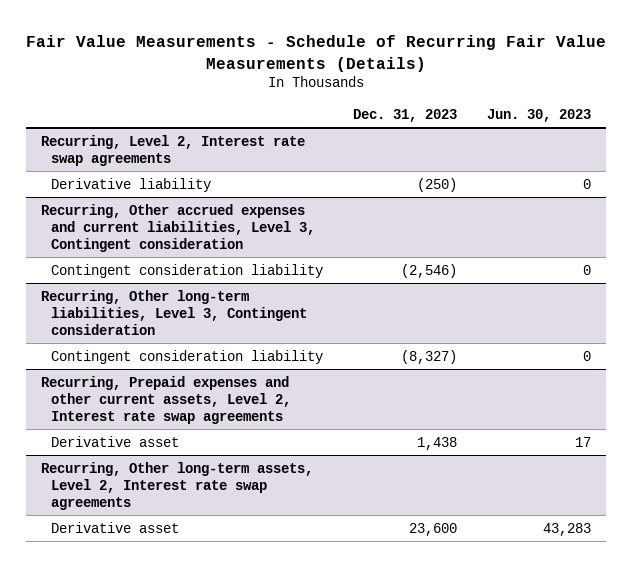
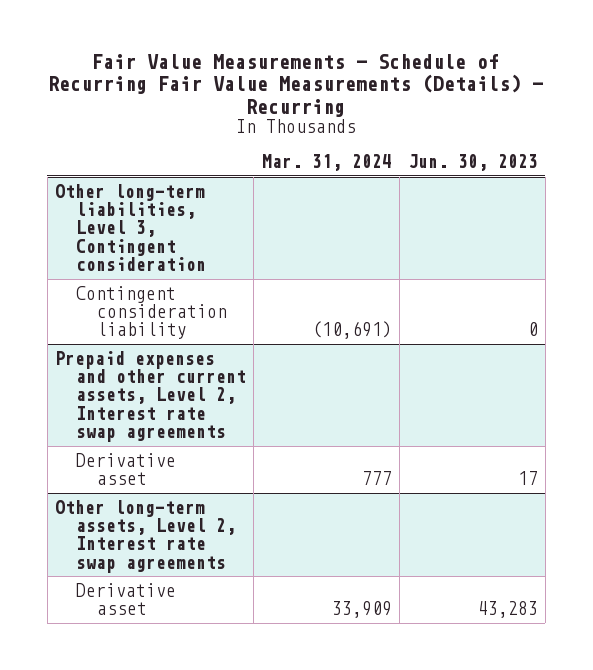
- Fair Value Measurements - Schedule of Recurring Fair Value Measurements (Details)
+ Fair Value Measurements - Schedule of Recurring Fair Value Measurements (Details) - Recurring
- | Dec. 31, 2023 | Jun. 30, 2023
+ | Mar. 31, 2024 | Jun. 30, 2023
- Recurring, Level 2, Interest rate swap agreements
- Derivative liability | (250) | 0
- Recurring, Other accrued expenses and current liabilities, Level 3, Contingent consideration
- Contingent consideration liability | (2,546) | 0
- Recurring, Other long-term liabilities, Level 3, Contingent consideration
+ Other long-term liabilities, Level 3, Contingent consideration
- Recurring, Prepaid expenses and other current assets, Level 2, Interest rate swap agreements
+ Prepaid expenses and other current assets, Level 2, Interest rate swap agreements
- Recurring, Other long-term assets, Level 2, Interest rate swap agreements
+ Other long-term assets, Level 2, Interest rate swap agreements

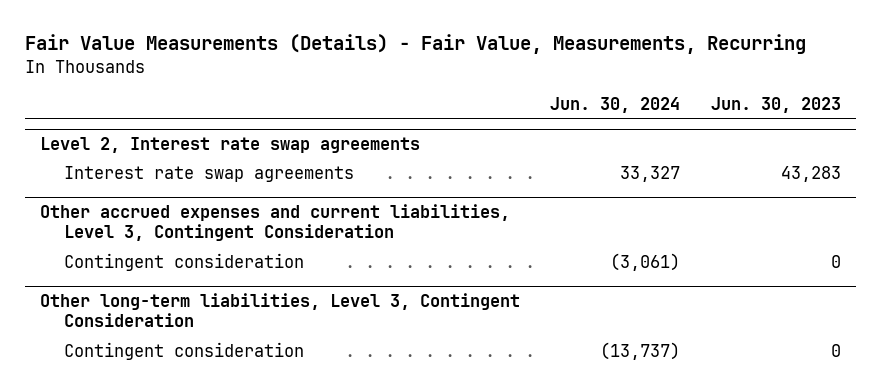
- Fair Value Measurements - Schedule of Recurring Fair Value Measurements (Details) - Recurring
+ Fair Value Measurements (Details) - Fair Value, Measurements, Recurring
- | Mar. 31, 2024 | Jun. 30, 2023
+ | Jun. 30, 2024 | Jun. 30, 2023
- Other long-term liabilities, Level 3, Contingent consideration
- Contingent consideration liability | (10,691) | 0
- Prepaid expenses and other current assets, Level 2, Interest rate swap agreements
- Derivative asset | 777 | 17
- Other long-term assets, Level 2, Interest rate swap agreements
- Derivative asset | 33,909 | 43,283
+ Level 2, Interest rate swap agreements
+ Interest rate swap agreements | 33,327 | 43,283
+ Other accrued expenses and current liabilities, Level 3, Contingent Consideration
+ Contingent consideration | (3,061) | 0
+ Other long-term liabilities, Level 3, Contingent Consideration
+ Contingent consideration | (13,737) | 0

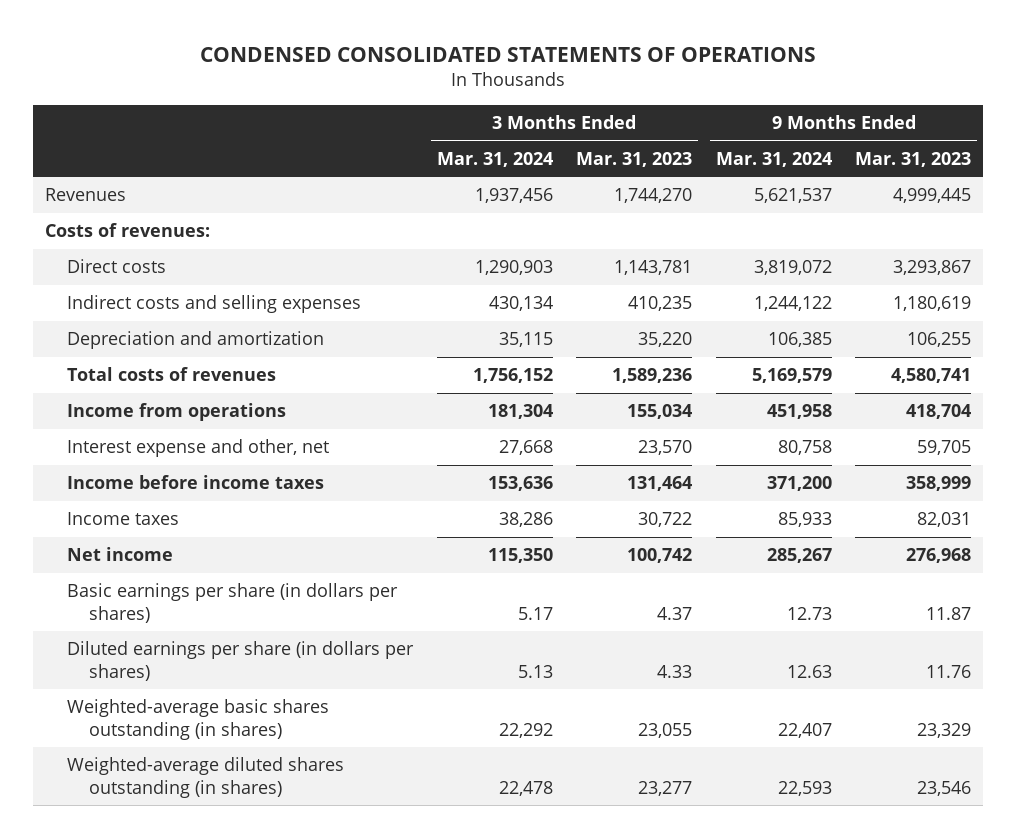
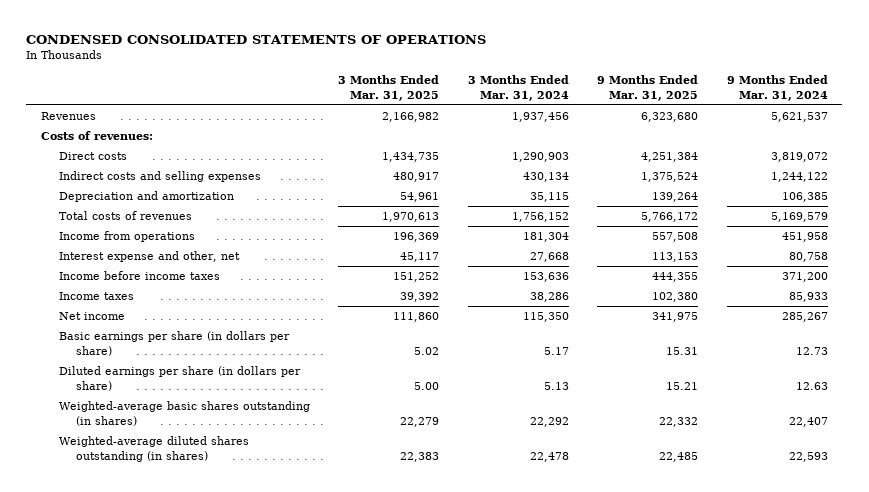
- | 3 Months Ended Mar. 31, 2024 | 3 Months Ended Mar. 31, 2023 | 9 Months Ended Mar. 31, 2024 | 9 Months Ended Mar. 31, 2023
+ | 3 Months Ended Mar. 31, 2025 | 3 Months Ended Mar. 31, 2024 | 9 Months Ended Mar. 31, 2025 | 9 Months Ended Mar. 31, 2024
- Basic earnings per share (in dollars per shares) | 5.17 | 4.37 | 12.73 | 11.87
- Diluted earnings per share (in dollars per shares) | 5.13 | 4.33 | 12.63 | 11.76
+ Basic earnings per share (in dollars per share) | 5.02 | 5.17 | 15.31 | 12.73
+ Diluted earnings per share (in dollars per share) | 5.00 | 5.13 | 15.21 | 12.63

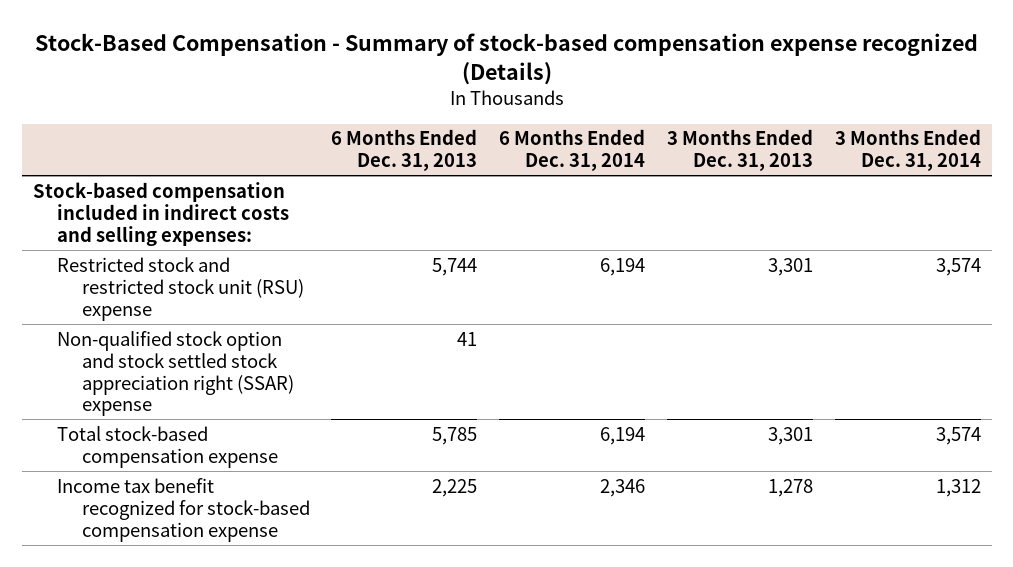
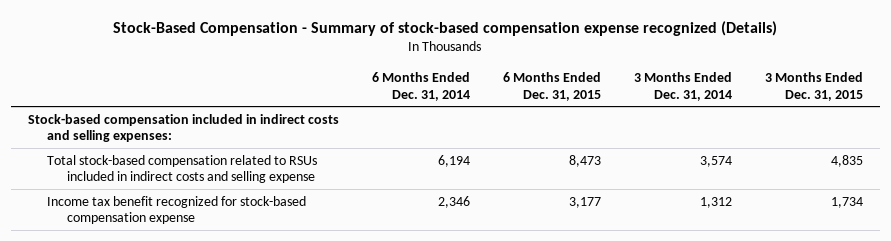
- | 6 Months Ended Dec. 31, 2013 | 6 Months Ended Dec. 31, 2014 | 3 Months Ended Dec. 31, 2013 | 3 Months Ended Dec. 31, 2014
+ | 6 Months Ended Dec. 31, 2014 | 6 Months Ended Dec. 31, 2015 | 3 Months Ended Dec. 31, 2014 | 3 Months Ended Dec. 31, 2015
- Restricted stock and restricted stock unit (RSU) expense | 5,744 | 6,194 | 3,301 | 3,574
- Non-qualified stock option and stock settled stock appreciation right (SSAR) expense | 41 | | |
- Total stock-based compensation expense | 5,785 | 6,194 | 3,301 | 3,574
+ Total stock-based compensation related to RSUs included in indirect costs and selling expense | 6,194 | 8,473 | 3,574 | 4,835

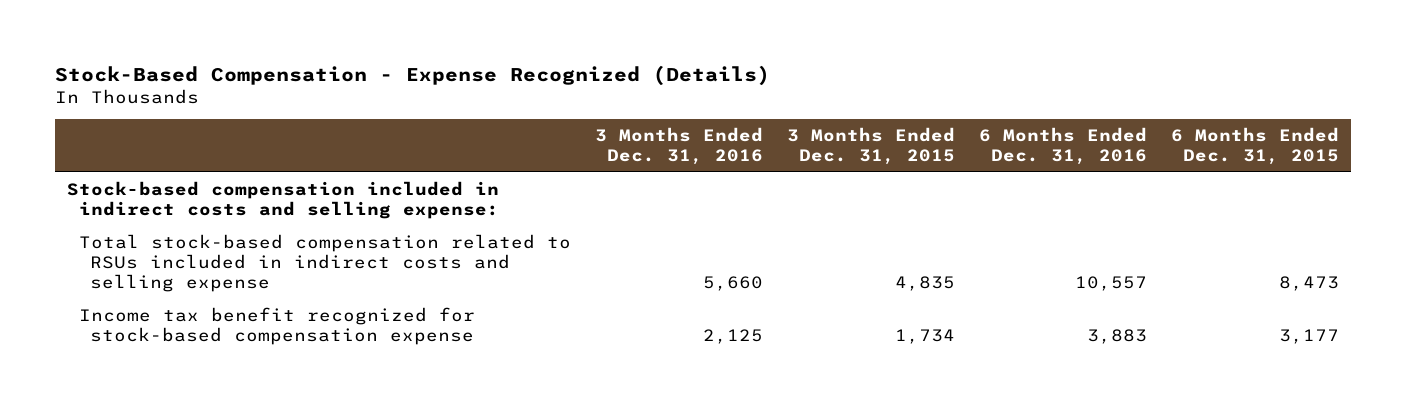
- Stock-Based Compensation - Summary of stock-based compensation expense recognized (Details)
+ Stock-Based Compensation - Expense Recognized (Details)
- | 6 Months Ended Dec. 31, 2014 | 6 Months Ended Dec. 31, 2015 | 3 Months Ended Dec. 31, 2014 | 3 Months Ended Dec. 31, 2015
+ | 3 Months Ended Dec. 31, 2016 | 3 Months Ended Dec. 31, 2015 | 6 Months Ended Dec. 31, 2016 | 6 Months Ended Dec. 31, 2015
- Stock-based compensation included in indirect costs and selling expenses:
+ Stock-based compensation included in indirect costs and selling expense:

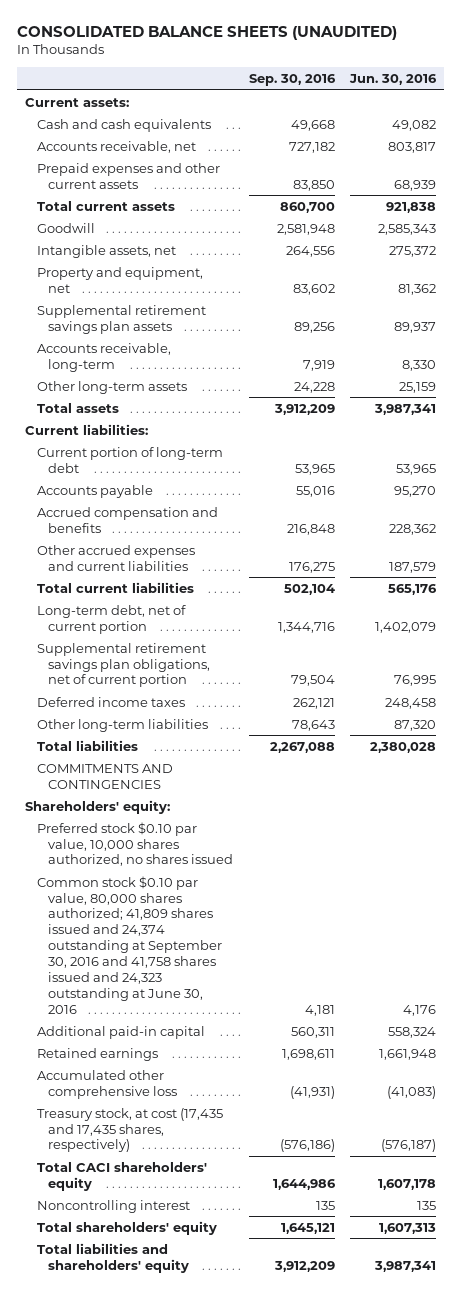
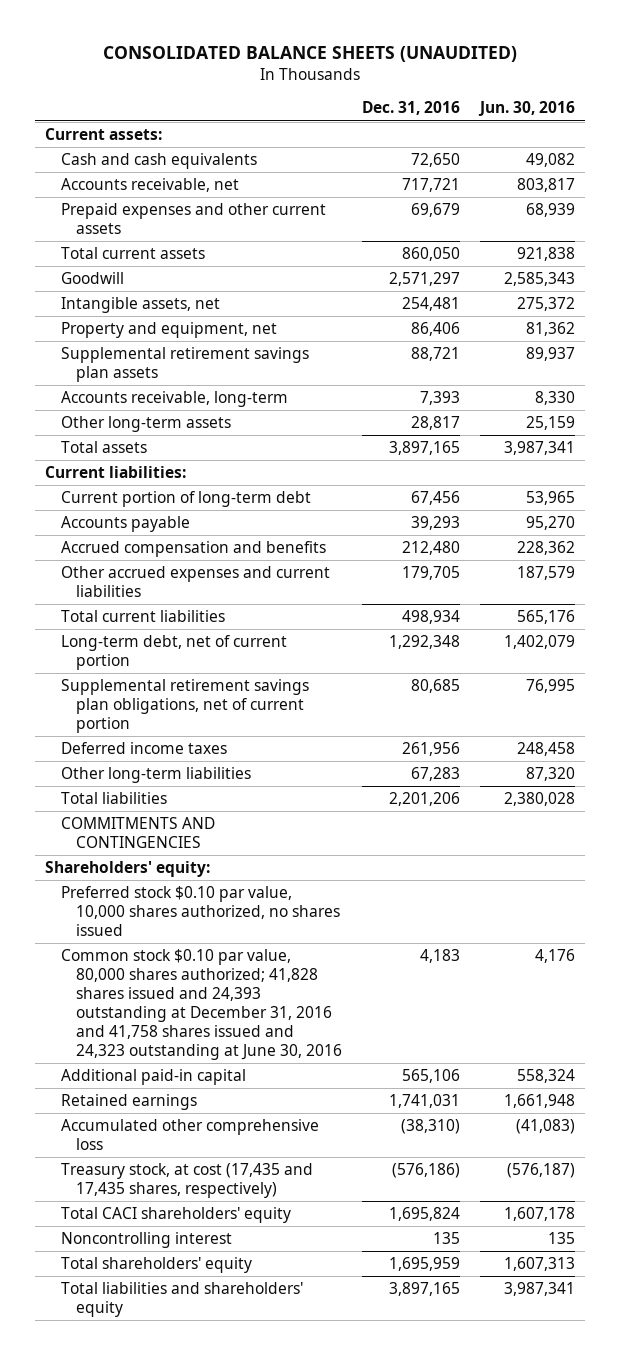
- | Sep. 30, 2016 | Jun. 30, 2016
+ | Dec. 31, 2016 | Jun. 30, 2016
- Common stock $0.10 par value, 80,000 shares authorized; 41,809 shares issued and 24,374 outstanding at September 30, 2016 and 41,758 shares issued and 24,323 outstanding at June 30, 2016 | 4,181 | 4,176
+ Common stock $0.10 par value, 80,000 shares authorized; 41,828 shares issued and 24,393 outstanding at December 31, 2016 and 41,758 shares issued and 24,323 outstanding at June 30, 2016 | 4,183 | 4,176

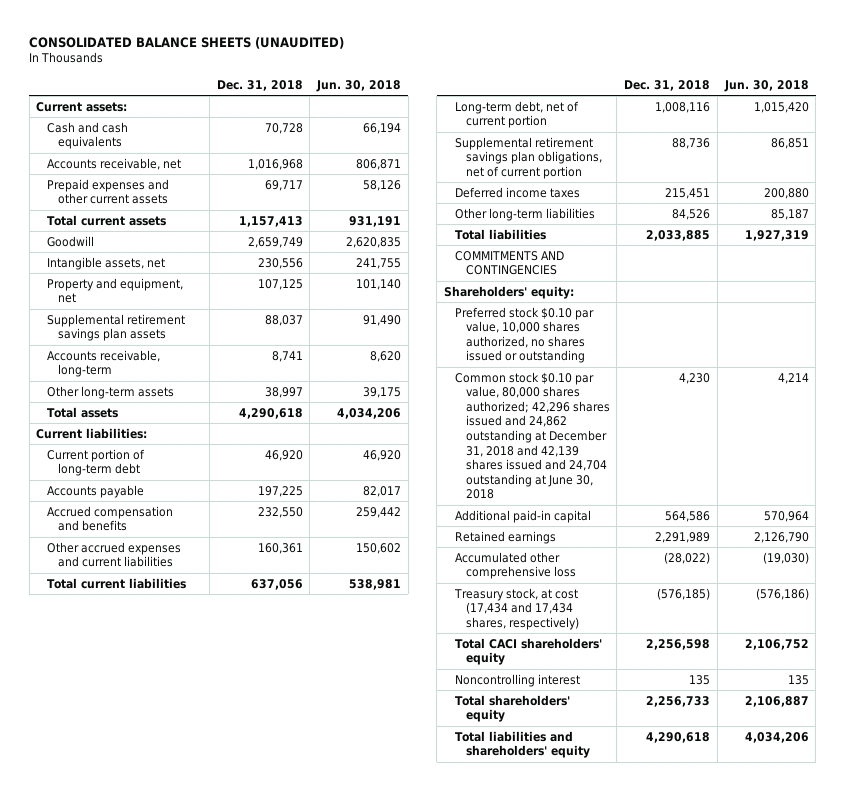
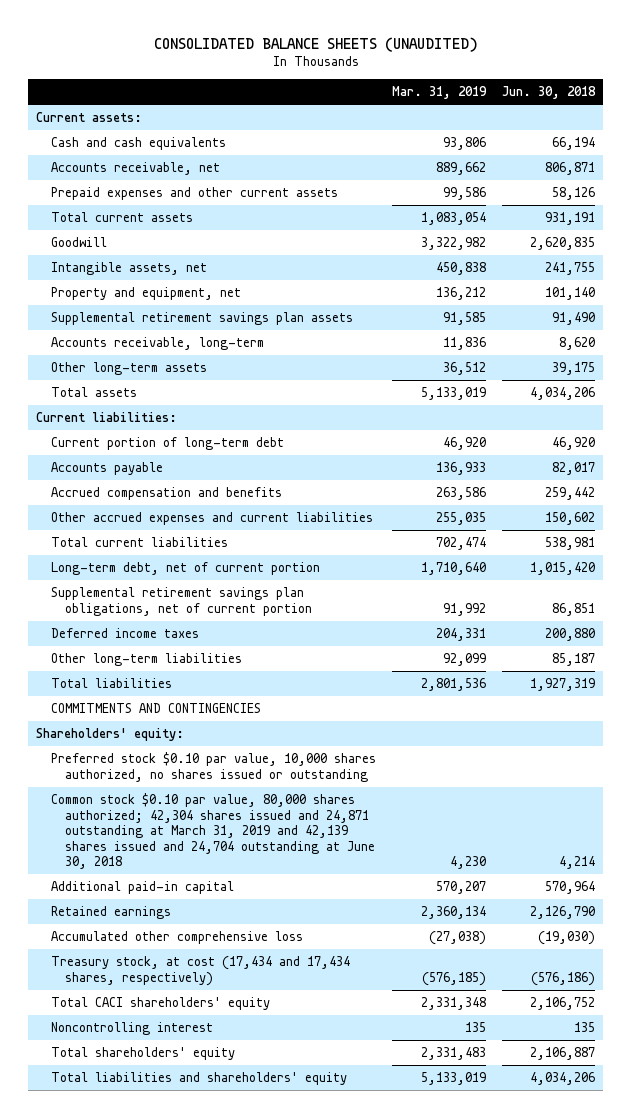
- | Dec. 31, 2018 | Jun. 30, 2018
+ | Mar. 31, 2019 | Jun. 30, 2018
- Common stock $0.10 par value, 80,000 shares authorized; 42,296 shares issued and 24,862 outstanding at December 31, 2018 and 42,139 shares issued and 24,704 outstanding at June 30, 2018 | 4,230 | 4,214
+ Common stock $0.10 par value, 80,000 shares authorized; 42,304 shares issued and 24,871 outstanding at March 31, 2019 and 42,139 shares issued and 24,704 outstanding at June 30, 2018 | 4,230 | 4,214

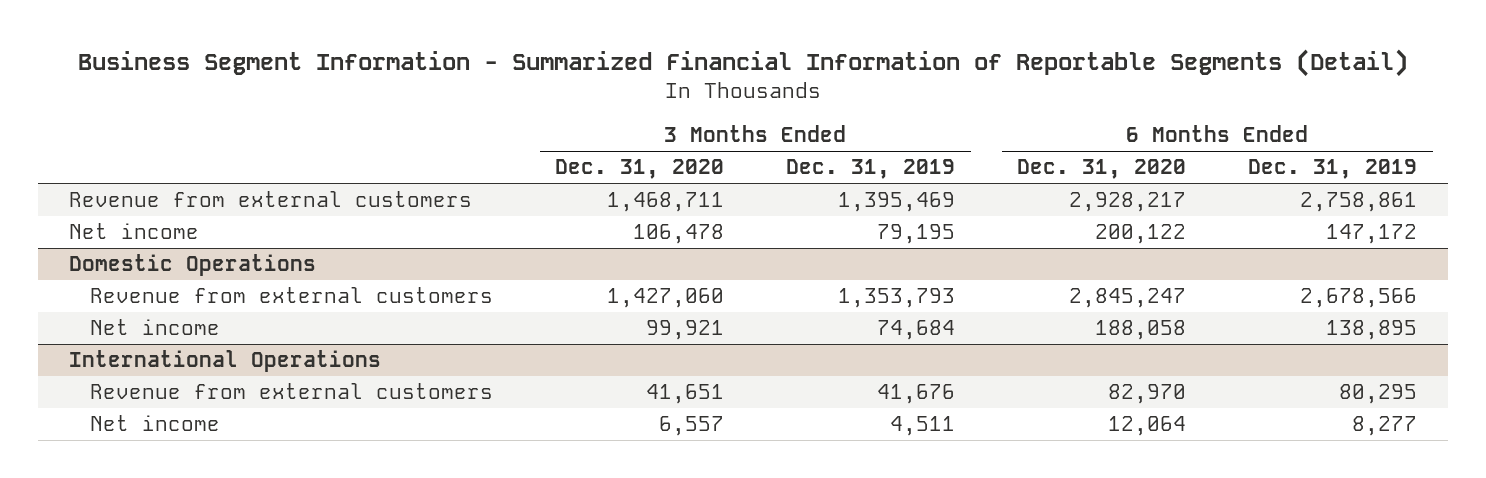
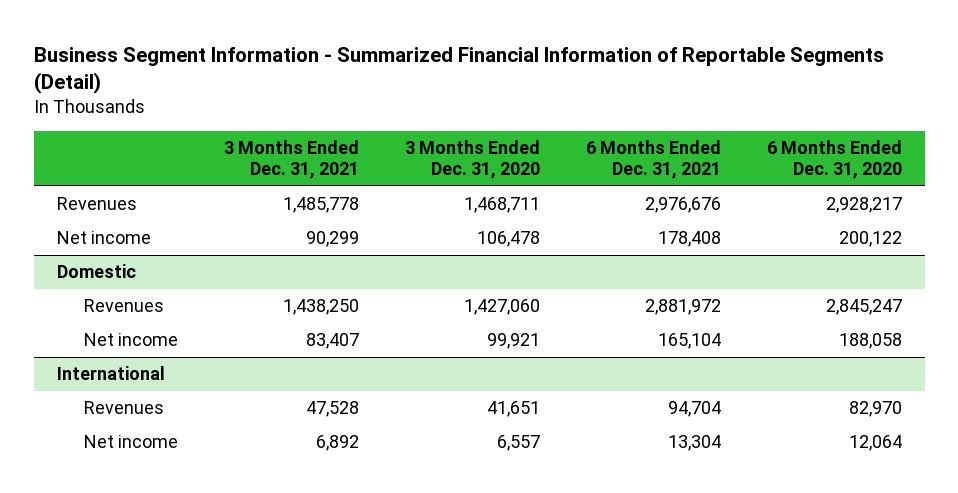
- | 3 Months Ended Dec. 31, 2020 | 3 Months Ended Dec. 31, 2019 | 6 Months Ended Dec. 31, 2020 | 6 Months Ended Dec. 31, 2019
+ | 3 Months Ended Dec. 31, 2021 | 3 Months Ended Dec. 31, 2020 | 6 Months Ended Dec. 31, 2021 | 6 Months Ended Dec. 31, 2020
- Revenue from external customers | 1,468,711 | 1,395,469 | 2,928,217 | 2,758,861
+ Revenues | 1,485,778 | 1,468,711 | 2,976,676 | 2,928,217
- Domestic Operations
- Revenue from external customers | 1,427,060 | 1,353,793 | 2,845,247 | 2,678,566
+ Domestic
+ Revenues | 1,438,250 | 1,427,060 | 2,881,972 | 2,845,247
- International Operations
- Revenue from external customers | 41,651 | 41,676 | 82,970 | 80,295
+ International
+ Revenues | 47,528 | 41,651 | 94,704 | 82,970

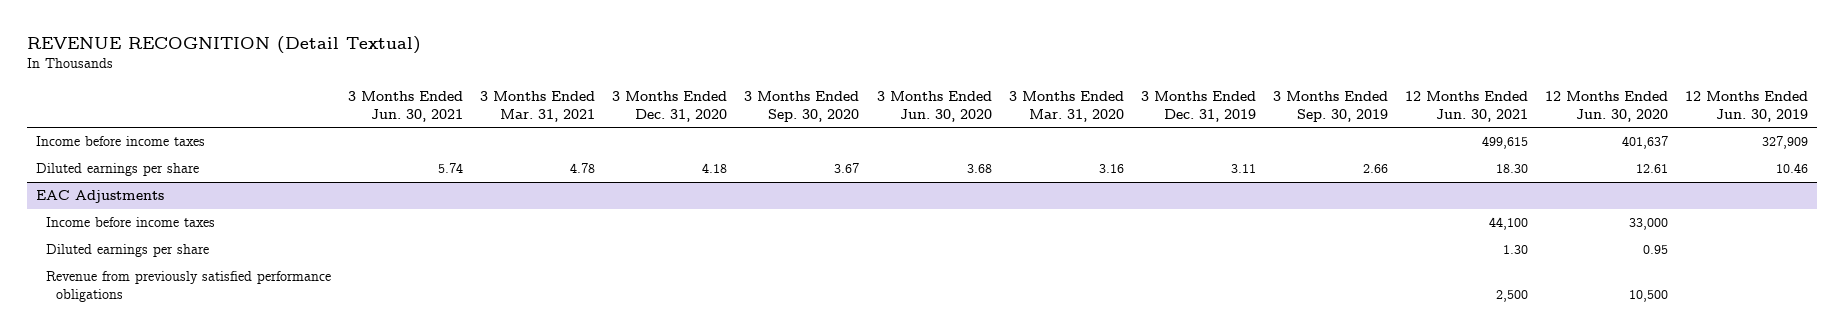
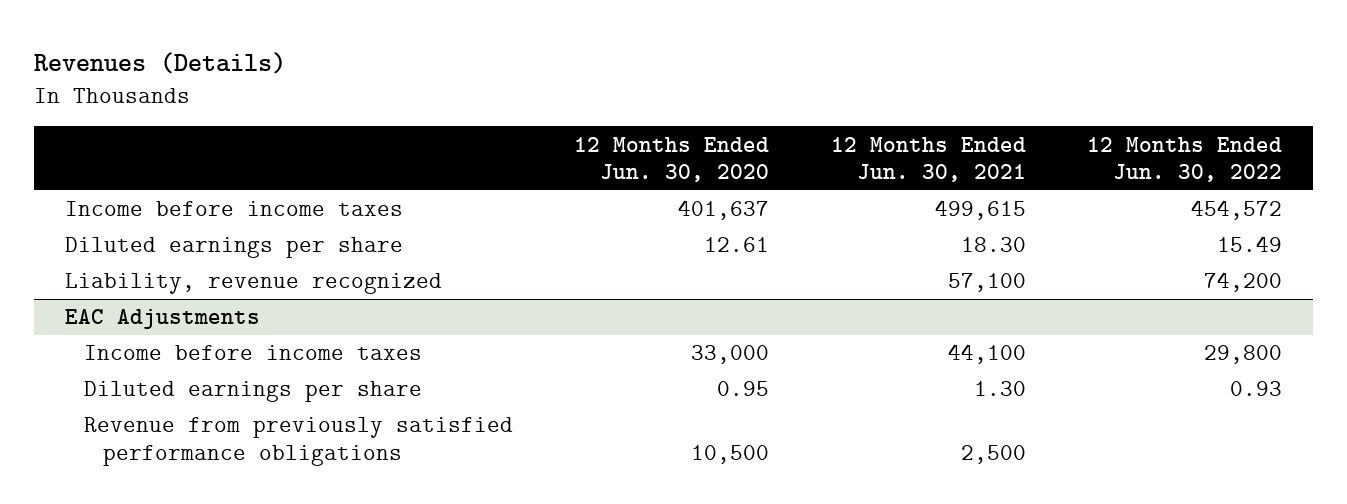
- REVENUE RECOGNITION (Detail Textual)
+ Revenues (Details)
- | 3 Months Ended Jun. 30, 2021 | 3 Months Ended Mar. 31, 2021 | 3 Months Ended Dec. 31, 2020 | 3 Months Ended Sep. 30, 2020 | 3 Months Ended Jun. 30, 2020 | 3 Months Ended Mar. 31, 2020 | 3 Months Ended Dec. 31, 2019 | 3 Months Ended Sep. 30, 2019 | 12 Months Ended Jun. 30, 2021 | 12 Months Ended Jun. 30, 2020 | 12 Months Ended Jun. 30, 2019
+ | 12 Months Ended Jun. 30, 2020 | 12 Months Ended Jun. 30, 2021 | 12 Months Ended Jun. 30, 2022
+ Liability, revenue recognized | | 57,100 | 74,200

